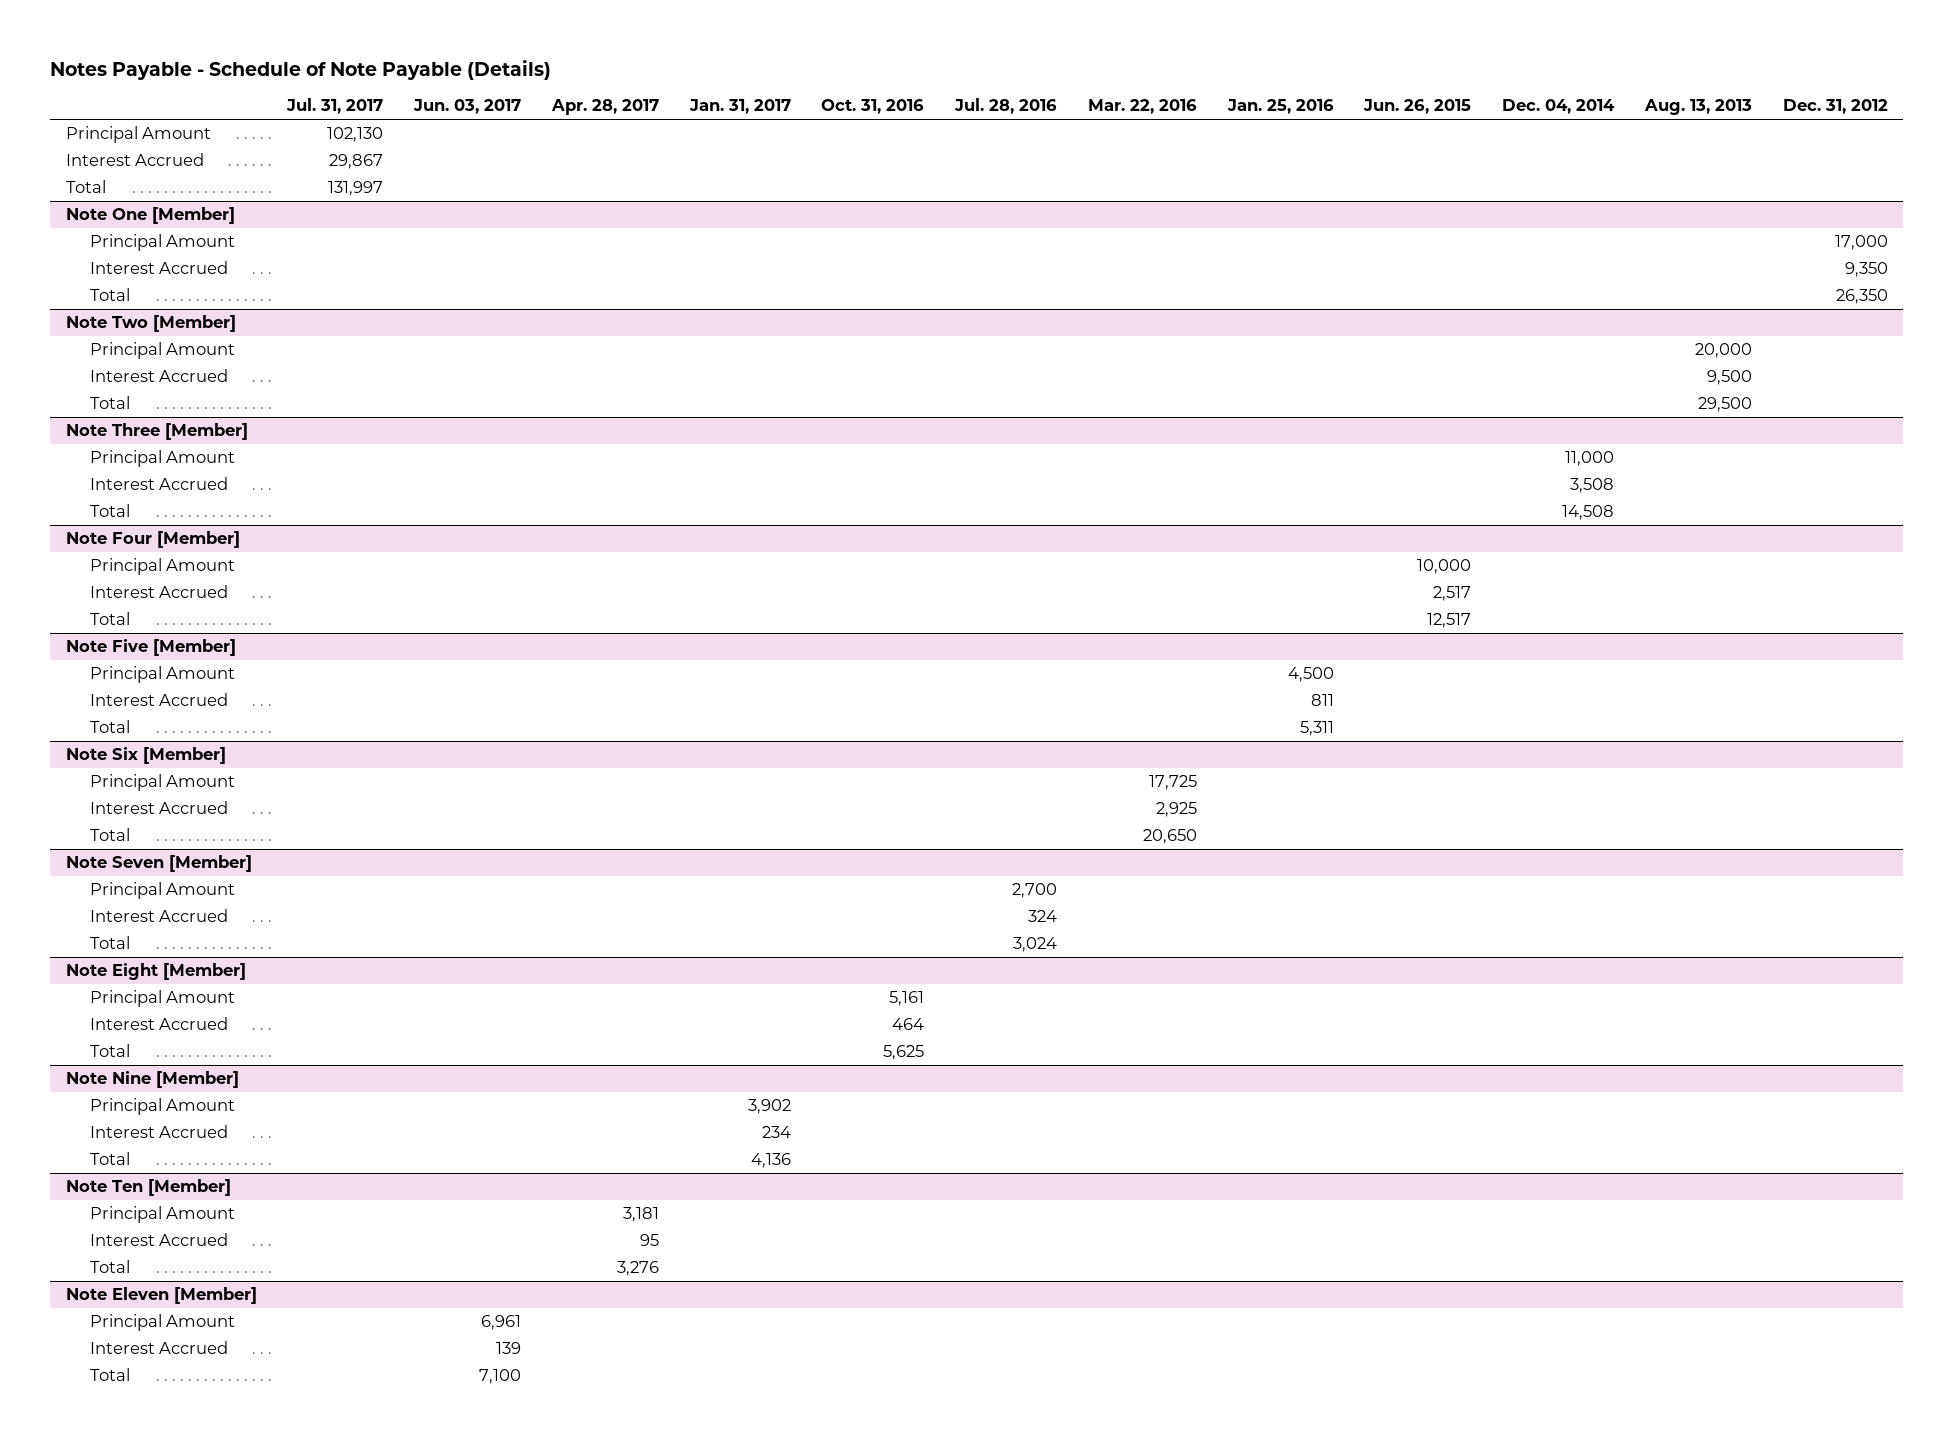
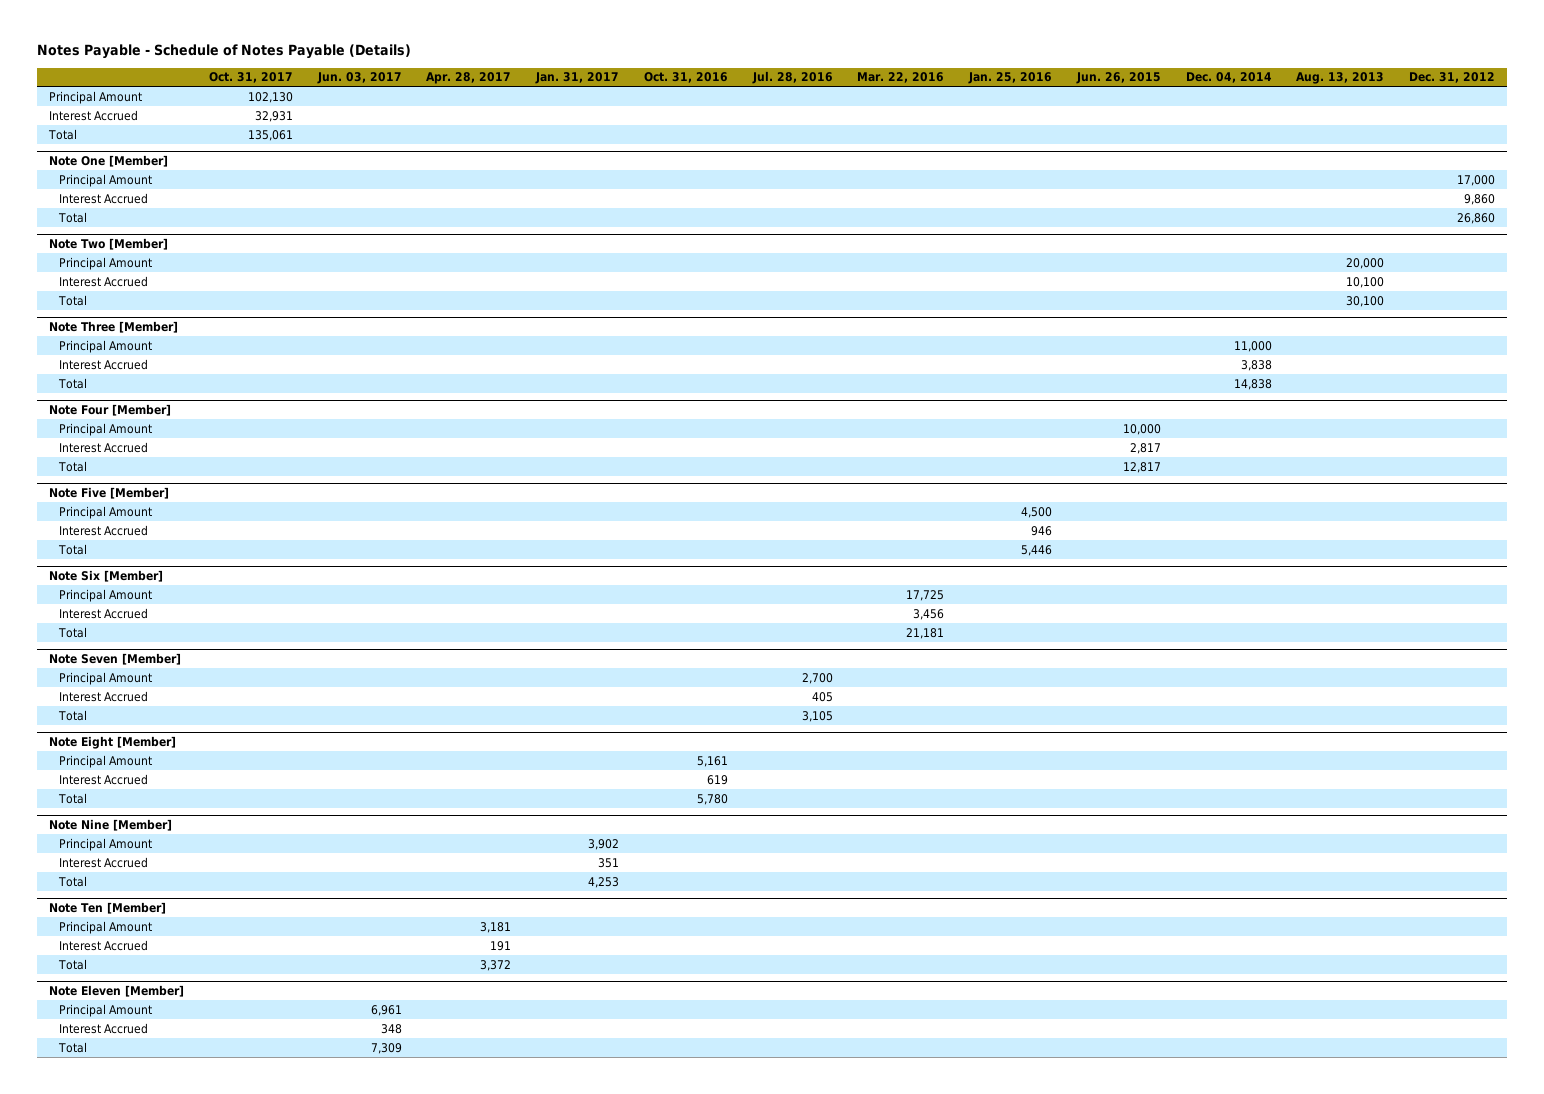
- Notes Payable - Schedule of Note Payable (Details)
+ Notes Payable - Schedule of Notes Payable (Details)
- | Jul. 31, 2017 | Jun. 03, 2017 | Apr. 28, 2017 | Jan. 31, 2017 | Oct. 31, 2016 | Jul. 28, 2016 | Mar. 22, 2016 | Jan. 25, 2016 | Jun. 26, 2015 | Dec. 04, 2014 | Aug. 13, 2013 | Dec. 31, 2012
+ | Oct. 31, 2017 | Jun. 03, 2017 | Apr. 28, 2017 | Jan. 31, 2017 | Oct. 31, 2016 | Jul. 28, 2016 | Mar. 22, 2016 | Jan. 25, 2016 | Jun. 26, 2015 | Dec. 04, 2014 | Aug. 13, 2013 | Dec. 31, 2012
@ Note One [Member]
- Interest Accrued | | | | | | | | | | | | 9,350
- Total | | | | | | | | | | | | 26,350
+ Interest Accrued | | | | | | | | | | | | 9,860
+ Total | | | | | | | | | | | | 26,860
@ Note Two [Member]
- Interest Accrued | | | | | | | | | | | 9,500 |
- Total | | | | | | | | | | | 29,500 |
+ Interest Accrued | | | | | | | | | | | 10,100 |
+ Total | | | | | | | | | | | 30,100 |
@ Note Three [Member]
- Interest Accrued | | | | | | | | | | 3,508 | |
- Total | | | | | | | | | | 14,508 | |
+ Interest Accrued | | | | | | | | | | 3,838 | |
+ Total | | | | | | | | | | 14,838 | |
@ Note Four [Member]
- Interest Accrued | | | | | | | | | 2,517 | | |
- Total | | | | | | | | | 12,517 | | |
+ Interest Accrued | | | | | | | | | 2,817 | | |
+ Total | | | | | | | | | 12,817 | | |
@ Note Five [Member]
- Interest Accrued | | | | | | | | 811 | | | |
- Total | | | | | | | | 5,311 | | | |
+ Interest Accrued | | | | | | | | 946 | | | |
+ Total | | | | | | | | 5,446 | | | |
@ Note Six [Member]
- Interest Accrued | | | | | | | 2,925 | | | | |
- Total | | | | | | | 20,650 | | | | |
+ Interest Accrued | | | | | | | 3,456 | | | | |
+ Total | | | | | | | 21,181 | | | | |
@ Note Seven [Member]
- Interest Accrued | | | | | | 324 | | | | | |
- Total | | | | | | 3,024 | | | | | |
+ Interest Accrued | | | | | | 405 | | | | | |
+ Total | | | | | | 3,105 | | | | | |
@ Note Eight [Member]
- Interest Accrued | | | | | 464 | | | | | | |
- Total | | | | | 5,625 | | | | | | |
+ Interest Accrued | | | | | 619 | | | | | | |
+ Total | | | | | 5,780 | | | | | | |
@ Note Nine [Member]
- Interest Accrued | | | | 234 | | | | | | | |
- Total | | | | 4,136 | | | | | | | |
+ Interest Accrued | | | | 351 | | | | | | | |
+ Total | | | | 4,253 | | | | | | | |
@ Note Ten [Member]
- Interest Accrued | | | 95 | | | | | | | | |
- Total | | | 3,276 | | | | | | | | |
+ Interest Accrued | | | 191 | | | | | | | | |
+ Total | | | 3,372 | | | | | | | | |
@ Note Eleven [Member]
- Interest Accrued | | 139 | | | | | | | | | |
- Total | | 7,100 | | | | | | | | | |
+ Interest Accrued | | 348 | | | | | | | | | |
+ Total | | 7,309 | | | | | | | | | |

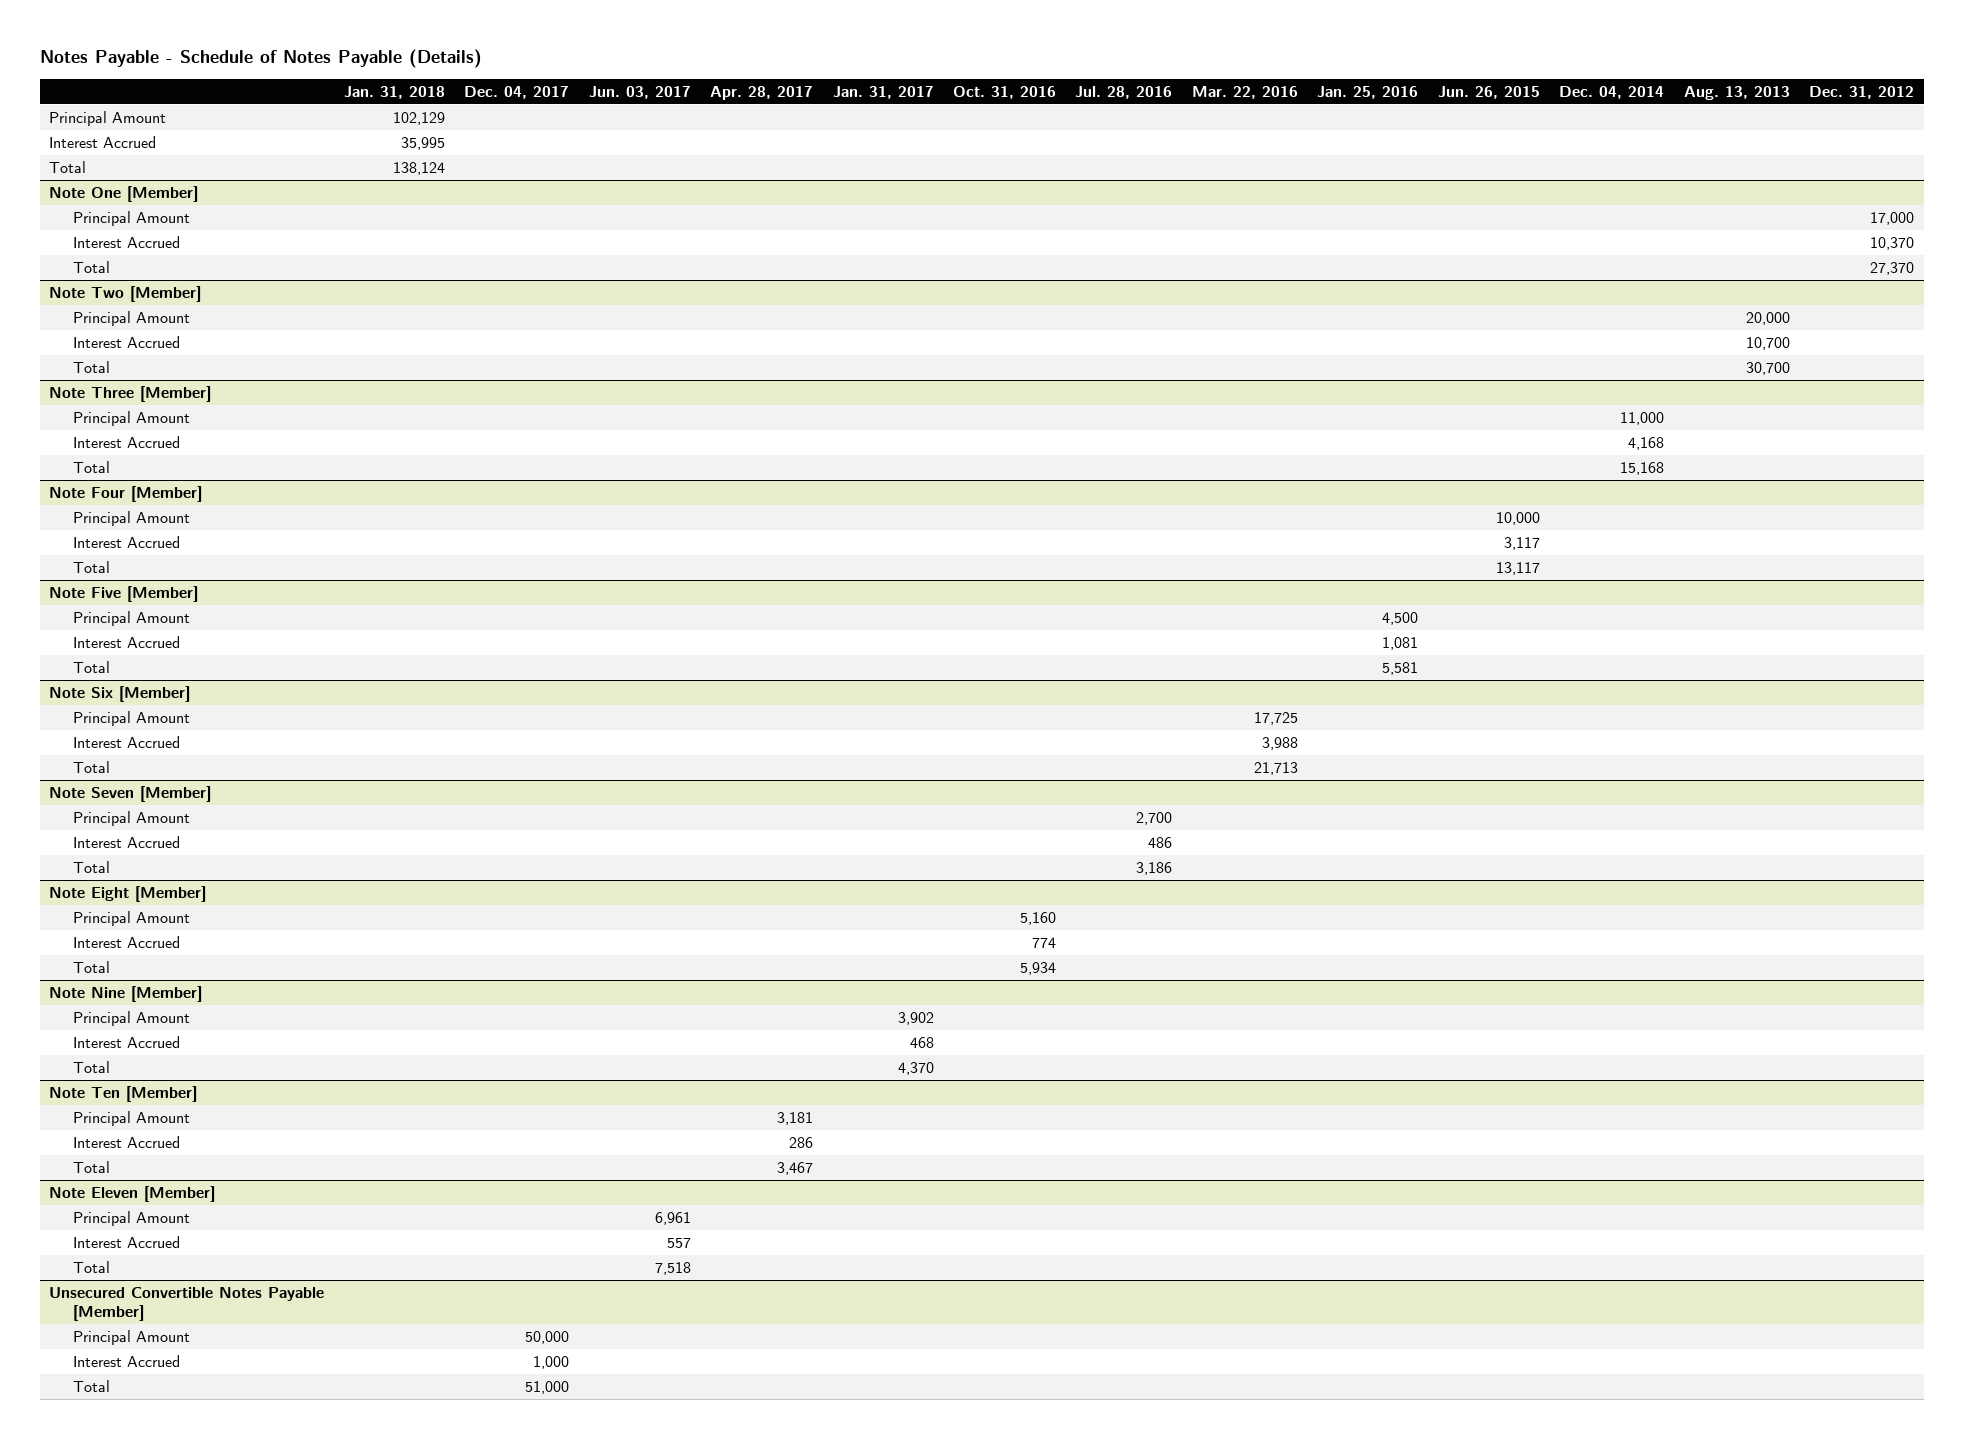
- | Oct. 31, 2017 | Jun. 03, 2017 | Apr. 28, 2017 | Jan. 31, 2017 | Oct. 31, 2016 | Jul. 28, 2016 | Mar. 22, 2016 | Jan. 25, 2016 | Jun. 26, 2015 | Dec. 04, 2014 | Aug. 13, 2013 | Dec. 31, 2012
+ | Jan. 31, 2018 | Dec. 04, 2017 | Jun. 03, 2017 | Apr. 28, 2017 | Jan. 31, 2017 | Oct. 31, 2016 | Jul. 28, 2016 | Mar. 22, 2016 | Jan. 25, 2016 | Jun. 26, 2015 | Dec. 04, 2014 | Aug. 13, 2013 | Dec. 31, 2012
@ Note One [Member]
- Interest Accrued | | | | | | | | | | | | 9,860
- Total | | | | | | | | | | | | 26,860
+ Interest Accrued | | | | | | | | | | | | | 10,370
+ Total | | | | | | | | | | | | | 27,370
@ Note Two [Member]
- Interest Accrued | | | | | | | | | | | 10,100 |
- Total | | | | | | | | | | | 30,100 |
+ Interest Accrued | | | | | | | | | | | | 10,700 |
+ Total | | | | | | | | | | | | 30,700 |
@ Note Three [Member]
- Interest Accrued | | | | | | | | | | 3,838 | |
- Total | | | | | | | | | | 14,838 | |
+ Interest Accrued | | | | | | | | | | | 4,168 | |
+ Total | | | | | | | | | | | 15,168 | |
@ Note Four [Member]
- Interest Accrued | | | | | | | | | 2,817 | | |
- Total | | | | | | | | | 12,817 | | |
+ Interest Accrued | | | | | | | | | | 3,117 | | |
+ Total | | | | | | | | | | 13,117 | | |
@ Note Five [Member]
- Interest Accrued | | | | | | | | 946 | | | |
- Total | | | | | | | | 5,446 | | | |
+ Interest Accrued | | | | | | | | | 1,081 | | | |
+ Total | | | | | | | | | 5,581 | | | |
@ Note Six [Member]
- Interest Accrued | | | | | | | 3,456 | | | | |
- Total | | | | | | | 21,181 | | | | |
+ Interest Accrued | | | | | | | | 3,988 | | | | |
+ Total | | | | | | | | 21,713 | | | | |
@ Note Seven [Member]
- Interest Accrued | | | | | | 405 | | | | | |
- Total | | | | | | 3,105 | | | | | |
+ Interest Accrued | | | | | | | 486 | | | | | |
+ Total | | | | | | | 3,186 | | | | | |
@ Note Eight [Member]
- Principal Amount | | | | | 5,161 | | | | | | |
- Interest Accrued | | | | | 619 | | | | | | |
- Total | | | | | 5,780 | | | | | | |
+ Principal Amount | | | | | | 5,160 | | | | | | |
+ Interest Accrued | | | | | | 774 | | | | | | |
+ Total | | | | | | 5,934 | | | | | | |
@ Note Nine [Member]
- Interest Accrued | | | | 351 | | | | | | | |
- Total | | | | 4,253 | | | | | | | |
+ Interest Accrued | | | | | 468 | | | | | | | |
+ Total | | | | | 4,370 | | | | | | | |
@ Note Ten [Member]
- Interest Accrued | | | 191 | | | | | | | | |
- Total | | | 3,372 | | | | | | | | |
+ Interest Accrued | | | | 286 | | | | | | | | |
+ Total | | | | 3,467 | | | | | | | | |
@ Note Eleven [Member]
- Interest Accrued | | 348 | | | | | | | | | |
- Total | | 7,309 | | | | | | | | | |
+ Interest Accrued | | | 557 | | | | | | | | | |
+ Total | | | 7,518 | | | | | | | | | |
+ Unsecured Convertible Notes Payable [Member]
+ Principal Amount | | 50,000 | | | | | | | | | | |
+ Interest Accrued | | 1,000 | | | | | | | | | | |
+ Total | | 51,000 | | | | | | | | | | |

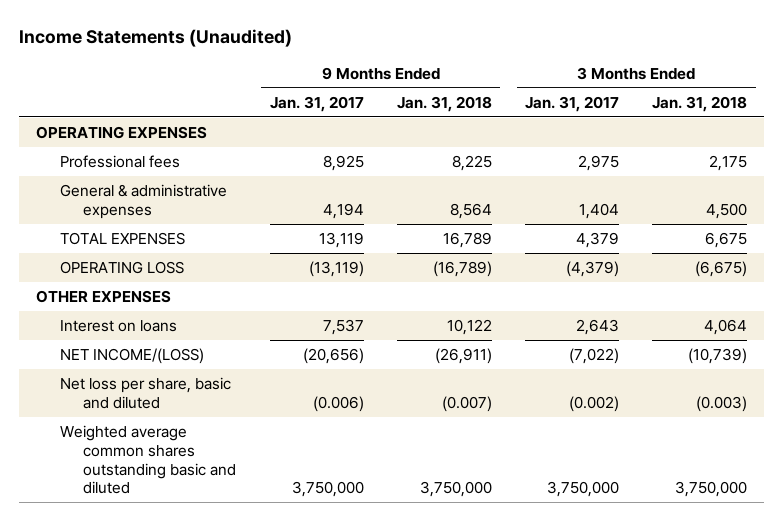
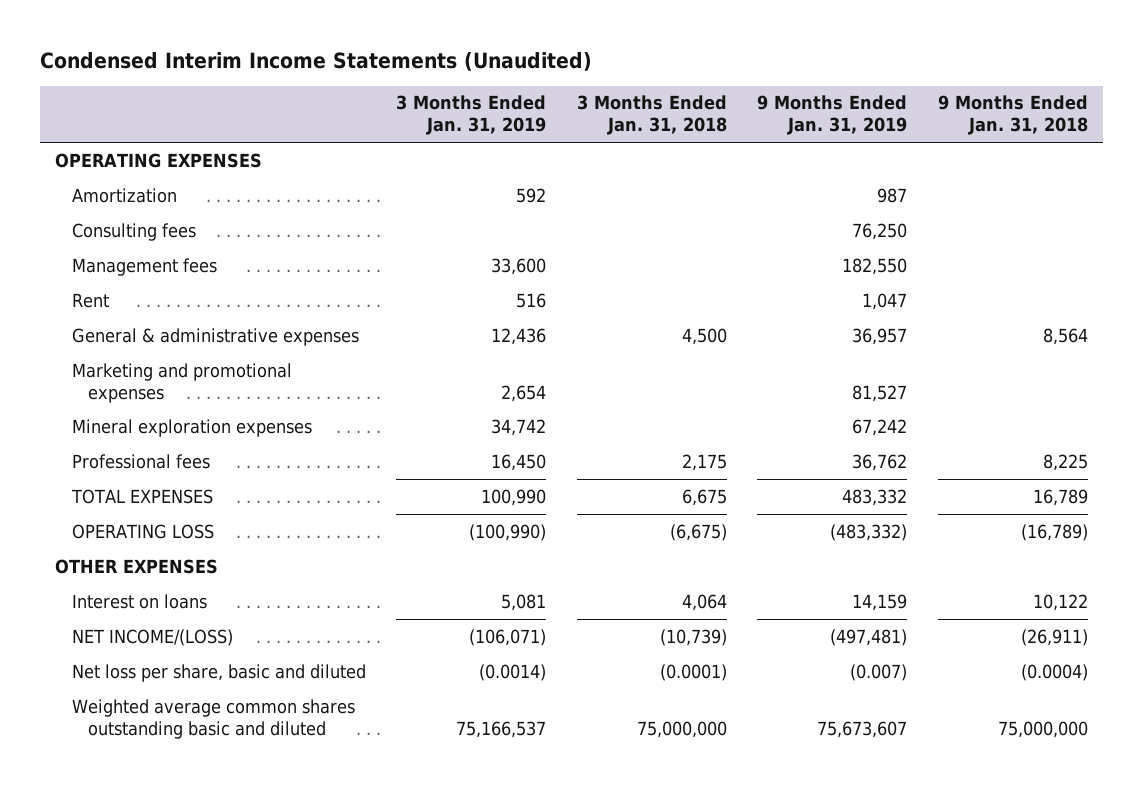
- Income Statements (Unaudited)
+ Condensed Interim Income Statements (Unaudited)
- | 9 Months Ended Jan. 31, 2017 | 9 Months Ended Jan. 31, 2018 | 3 Months Ended Jan. 31, 2017 | 3 Months Ended Jan. 31, 2018
+ | 3 Months Ended Jan. 31, 2019 | 3 Months Ended Jan. 31, 2018 | 9 Months Ended Jan. 31, 2019 | 9 Months Ended Jan. 31, 2018
+ Amortization | 592 | | 987 |
+ Consulting fees | | | 76,250 |
+ Management fees | 33,600 | | 182,550 |
+ Rent | 516 | | 1,047 |
+ Marketing and promotional expenses | 2,654 | | 81,527 |
+ Mineral exploration expenses | 34,742 | | 67,242 |
moved down: Professional fees | 16,450 | 2,175 | 36,762 | 8,225
- Net loss per share, basic and diluted | (0.006) | (0.007) | (0.002) | (0.003)
- Weighted average common shares outstanding basic and diluted | 3,750,000 | 3,750,000 | 3,750,000 | 3,750,000
+ Net loss per share, basic and diluted | (0.0014) | (0.0001) | (0.007) | (0.0004)
+ Weighted average common shares outstanding basic and diluted | 75,166,537 | 75,000,000 | 75,673,607 | 75,000,000

